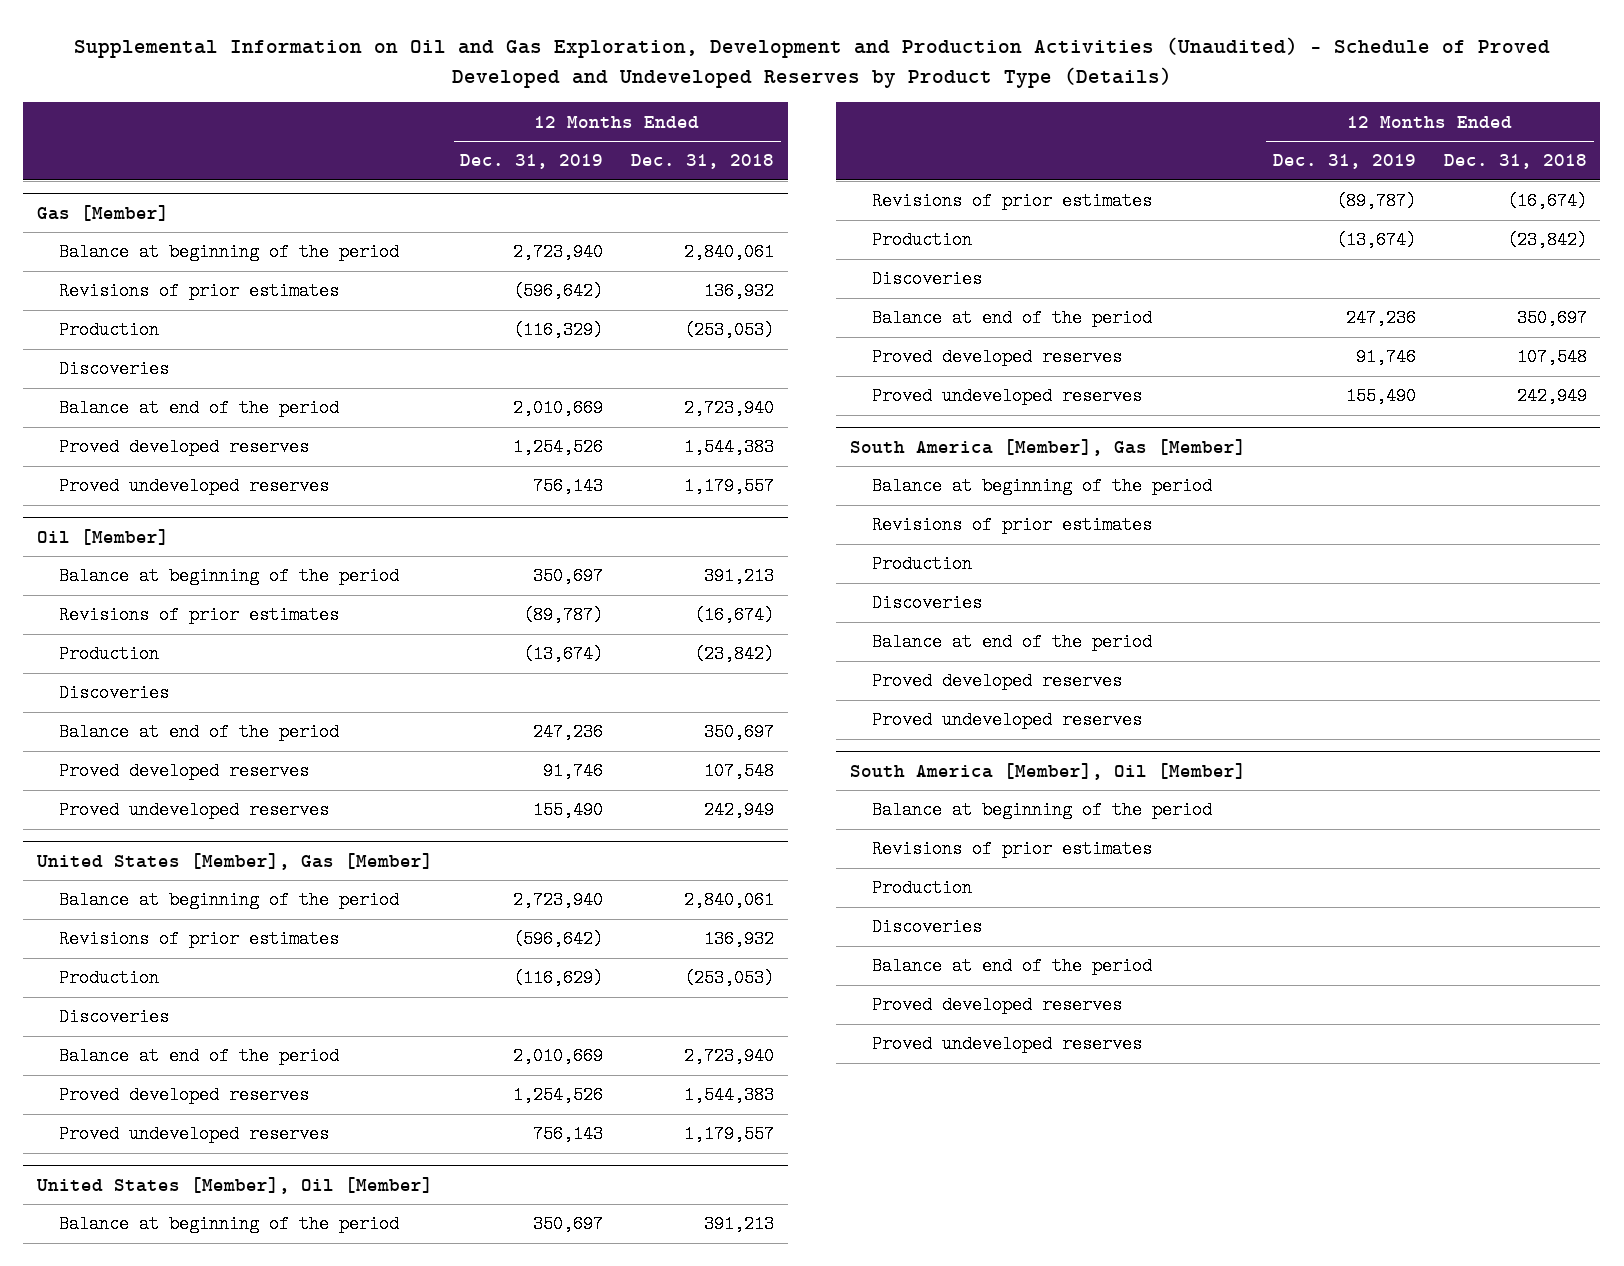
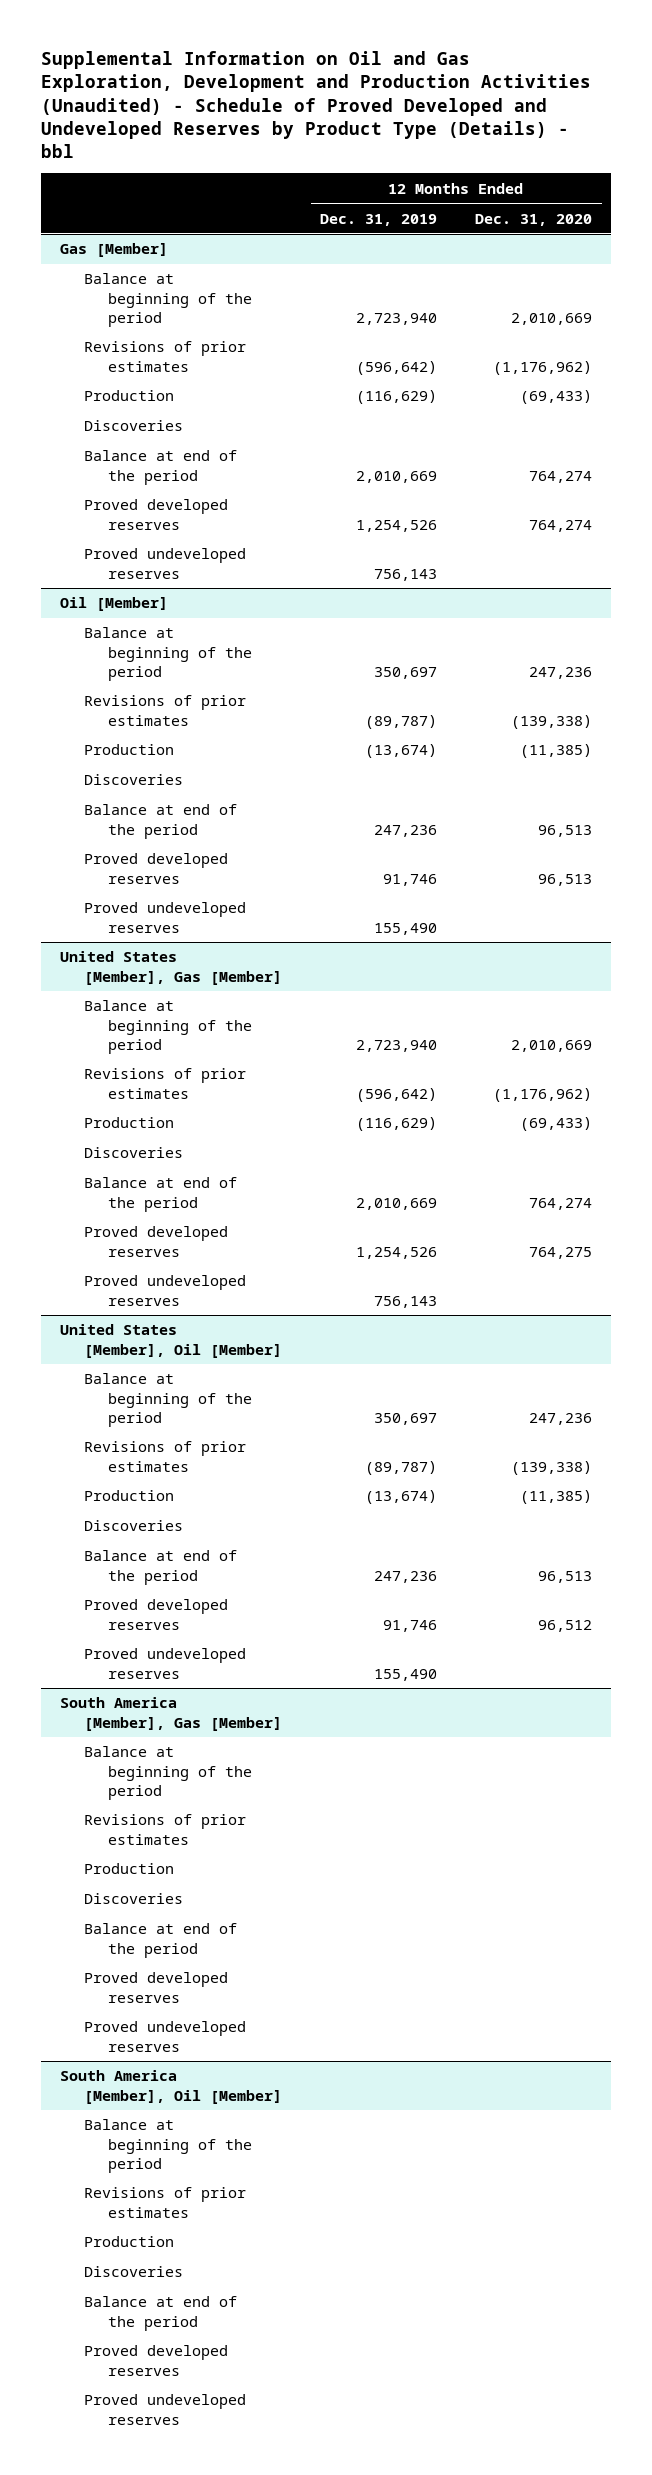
- Supplemental Information on Oil and Gas Exploration, Development and Production Activities (Unaudited) - Schedule of Proved Developed and Undeveloped Reserves by Product Type (Details)
+ Supplemental Information on Oil and Gas Exploration, Development and Production Activities (Unaudited) - Schedule of Proved Developed and Undeveloped Reserves by Product Type (Details) - bbl
- | 12 Months Ended Dec. 31, 2019 | 12 Months Ended Dec. 31, 2018
+ | 12 Months Ended Dec. 31, 2019 | 12 Months Ended Dec. 31, 2020
@ Gas [Member]
- Production | (116,329) | (253,053)
+ Production | (116,629) | (69,433)

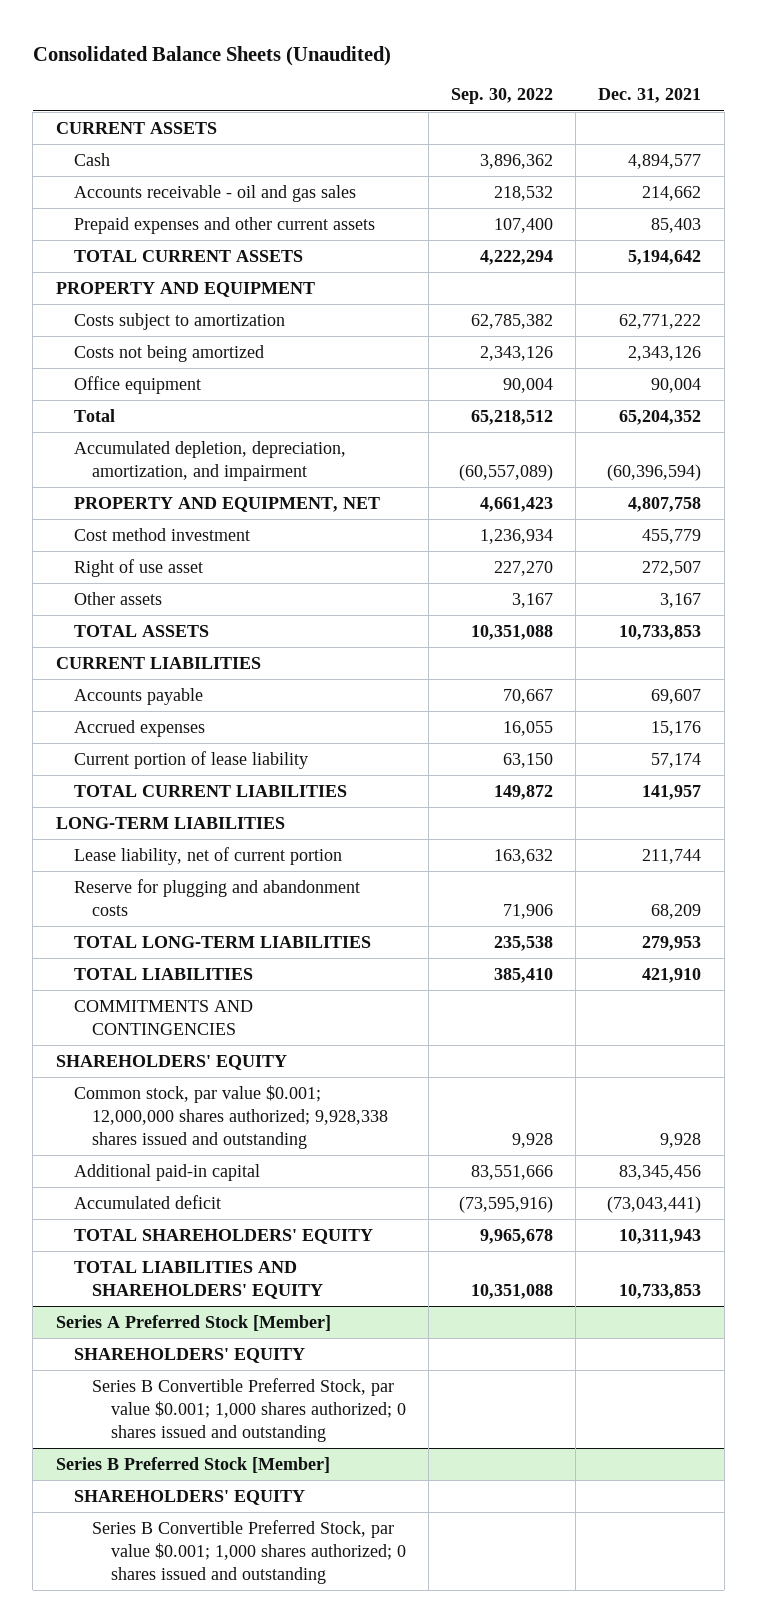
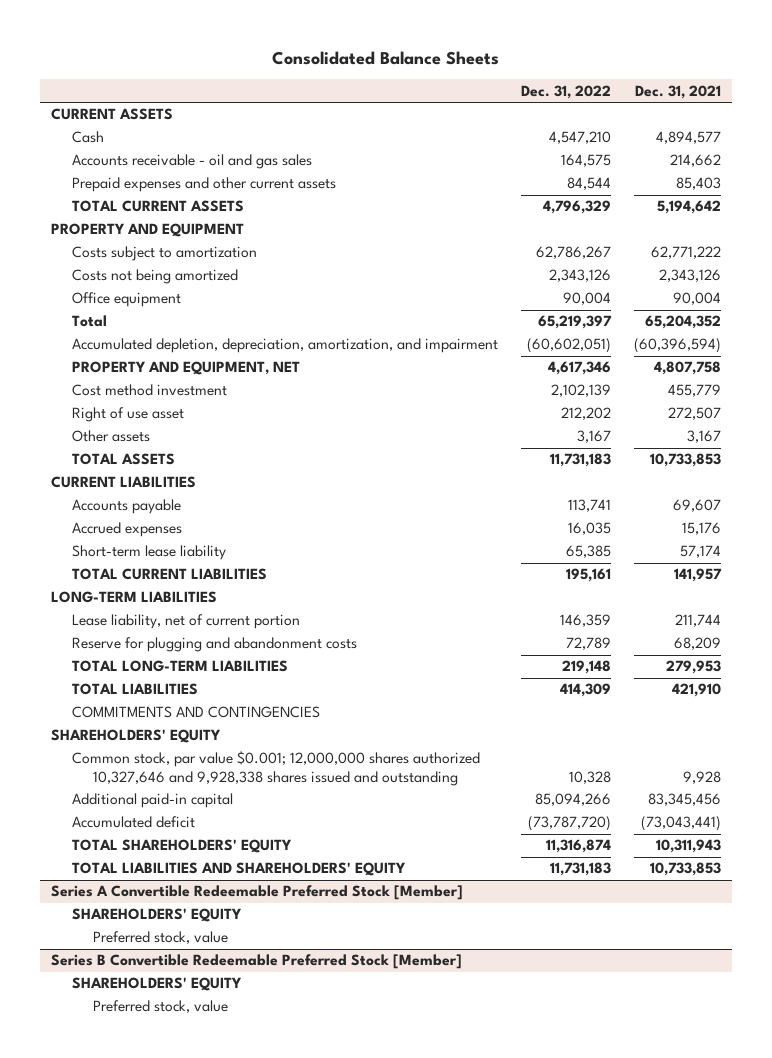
- Consolidated Balance Sheets (Unaudited)
+ Consolidated Balance Sheets
- | Sep. 30, 2022 | Dec. 31, 2021
+ | Dec. 31, 2022 | Dec. 31, 2021
- Current portion of lease liability | 63,150 | 57,174
+ Short-term lease liability | 65,385 | 57,174
- Common stock, par value $0.001; 12,000,000 shares authorized; 9,928,338 shares issued and outstanding | 9,928 | 9,928
+ Common stock, par value $0.001; 12,000,000 shares authorized 10,327,646 and 9,928,338 shares issued and outstanding | 10,328 | 9,928
- Series A Preferred Stock [Member]
+ Series A Convertible Redeemable Preferred Stock [Member]
- Series B Convertible Preferred Stock, par value $0.001; 1,000 shares authorized; 0 shares issued and outstanding
- Series B Preferred Stock [Member]
+ Preferred stock, value
+ Series B Convertible Redeemable Preferred Stock [Member]
- Series B Convertible Preferred Stock, par value $0.001; 1,000 shares authorized; 0 shares issued and outstanding
+ Preferred stock, value

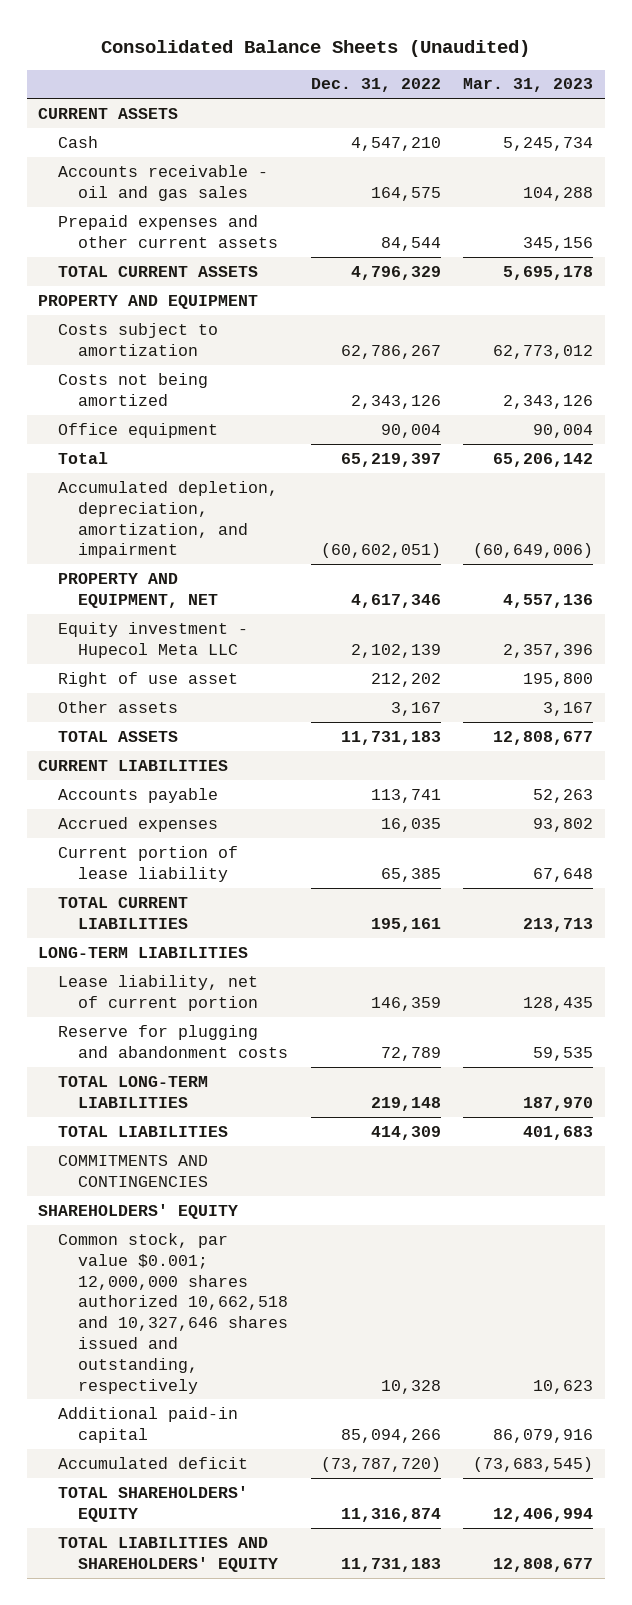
- Consolidated Balance Sheets
+ Consolidated Balance Sheets (Unaudited)
- | Dec. 31, 2022 | Dec. 31, 2021
+ | Dec. 31, 2022 | Mar. 31, 2023
- Cost method investment | 2,102,139 | 455,779
+ Equity investment - Hupecol Meta LLC | 2,102,139 | 2,357,396
- Short-term lease liability | 65,385 | 57,174
+ Current portion of lease liability | 65,385 | 67,648
- Common stock, par value $0.001; 12,000,000 shares authorized 10,327,646 and 9,928,338 shares issued and outstanding | 10,328 | 9,928
+ Common stock, par value $0.001; 12,000,000 shares authorized 10,662,518 and 10,327,646 shares issued and outstanding, respectively | 10,328 | 10,623
- Series A Convertible Redeemable Preferred Stock [Member]
- SHAREHOLDERS' EQUITY
- Preferred stock, value
- Series B Convertible Redeemable Preferred Stock [Member]
- SHAREHOLDERS' EQUITY
- Preferred stock, value

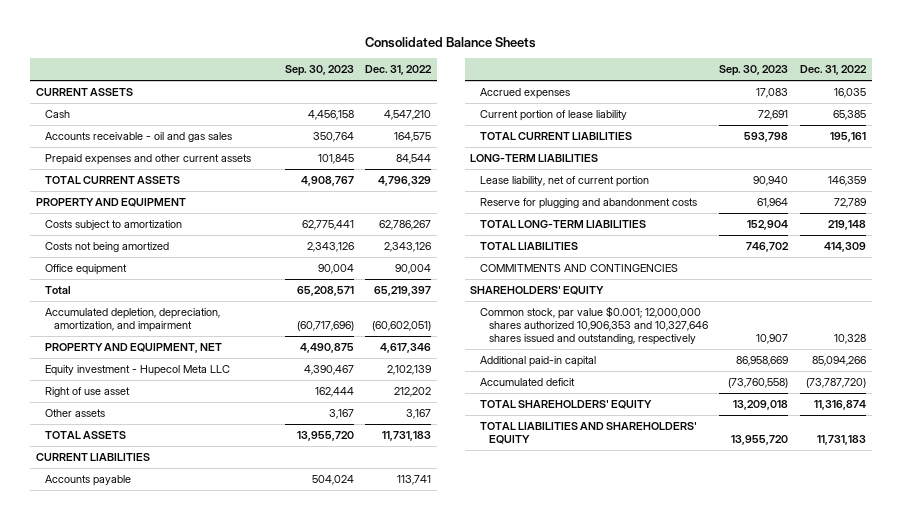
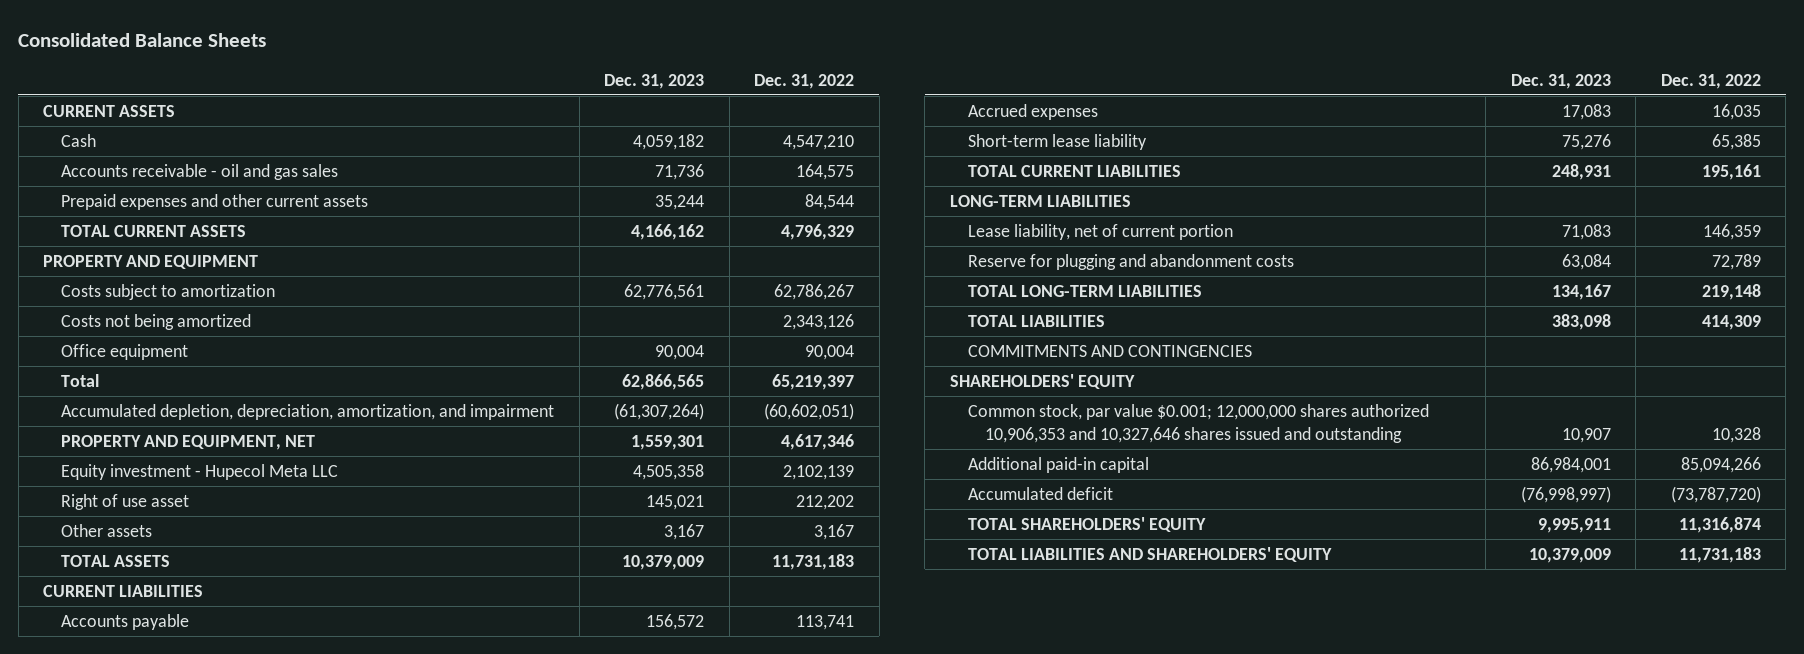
- | Sep. 30, 2023 | Dec. 31, 2022
+ | Dec. 31, 2023 | Dec. 31, 2022
- Current portion of lease liability | 72,691 | 65,385
+ Short-term lease liability | 75,276 | 65,385
- Common stock, par value $0.001; 12,000,000 shares authorized 10,906,353 and 10,327,646 shares issued and outstanding, respectively | 10,907 | 10,328
+ Common stock, par value $0.001; 12,000,000 shares authorized 10,906,353 and 10,327,646 shares issued and outstanding | 10,907 | 10,328

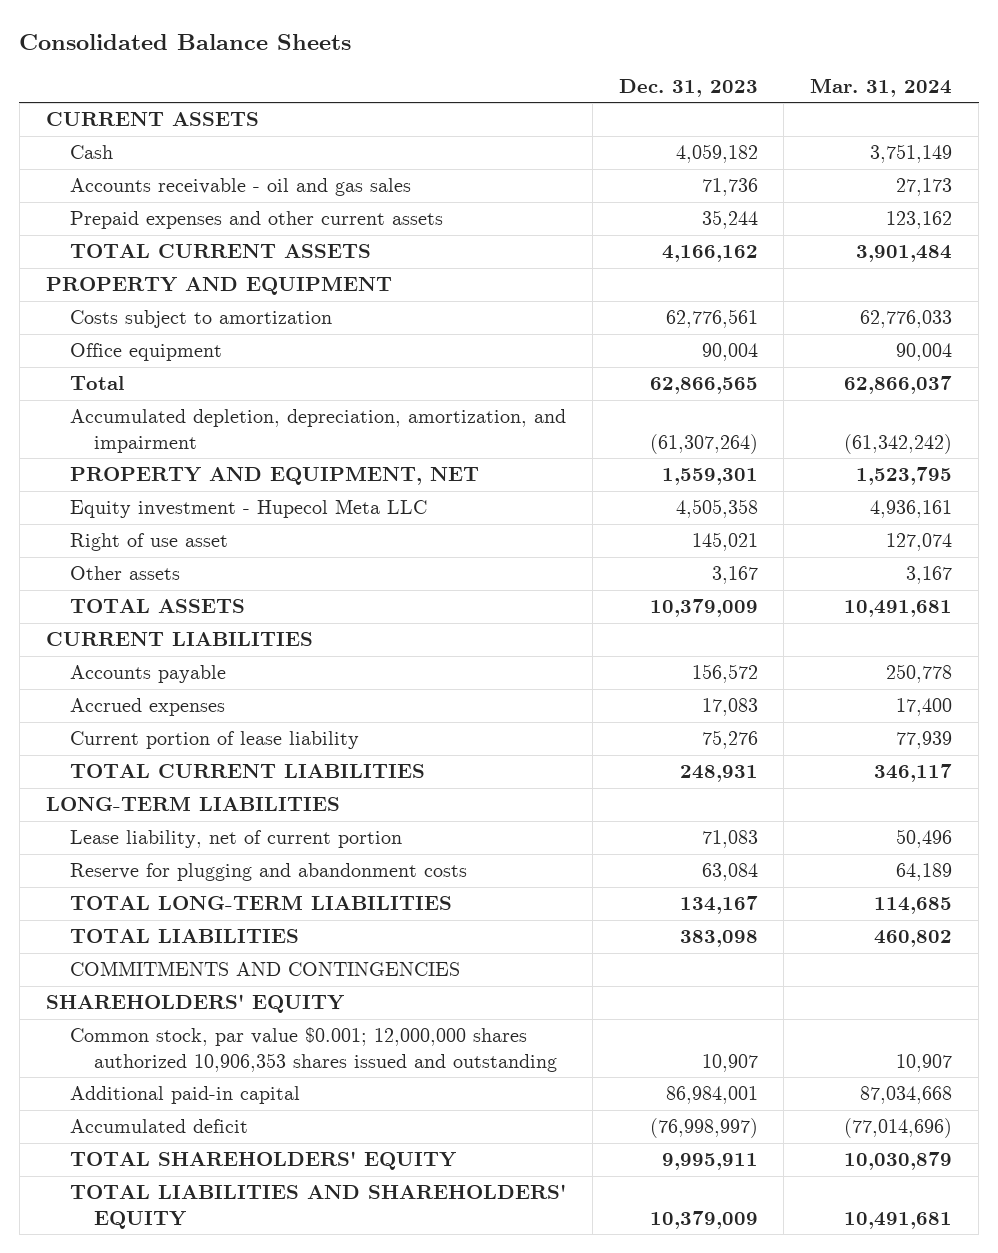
- | Dec. 31, 2023 | Dec. 31, 2022
+ | Dec. 31, 2023 | Mar. 31, 2024
- Costs not being amortized | | 2,343,126
- Short-term lease liability | 75,276 | 65,385
+ Current portion of lease liability | 75,276 | 77,939
- Common stock, par value $0.001; 12,000,000 shares authorized 10,906,353 and 10,327,646 shares issued and outstanding | 10,907 | 10,328
+ Common stock, par value $0.001; 12,000,000 shares authorized 10,906,353 shares issued and outstanding | 10,907 | 10,907

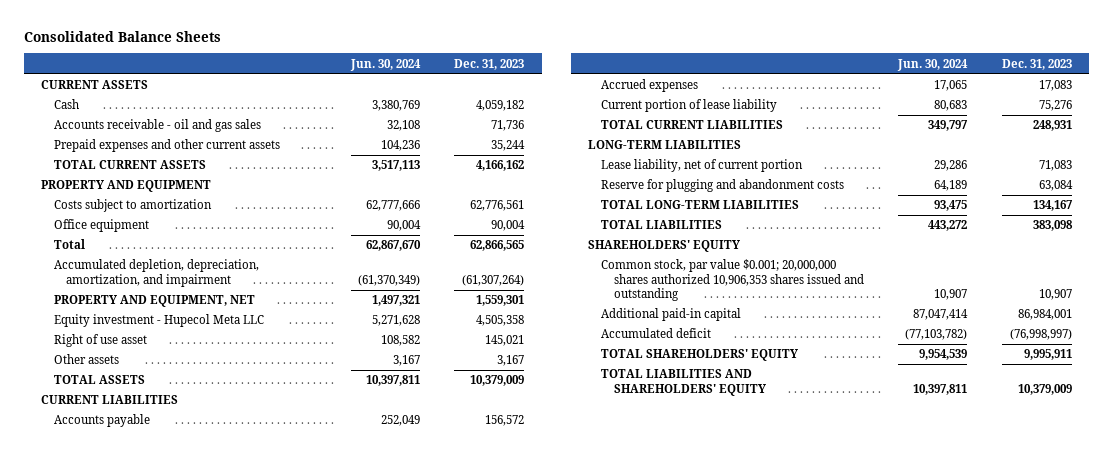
- | Dec. 31, 2023 | Mar. 31, 2024
+ | Jun. 30, 2024 | Dec. 31, 2023
- COMMITMENTS AND CONTINGENCIES
- Common stock, par value $0.001; 12,000,000 shares authorized 10,906,353 shares issued and outstanding | 10,907 | 10,907
+ Common stock, par value $0.001; 20,000,000 shares authorized 10,906,353 shares issued and outstanding | 10,907 | 10,907

